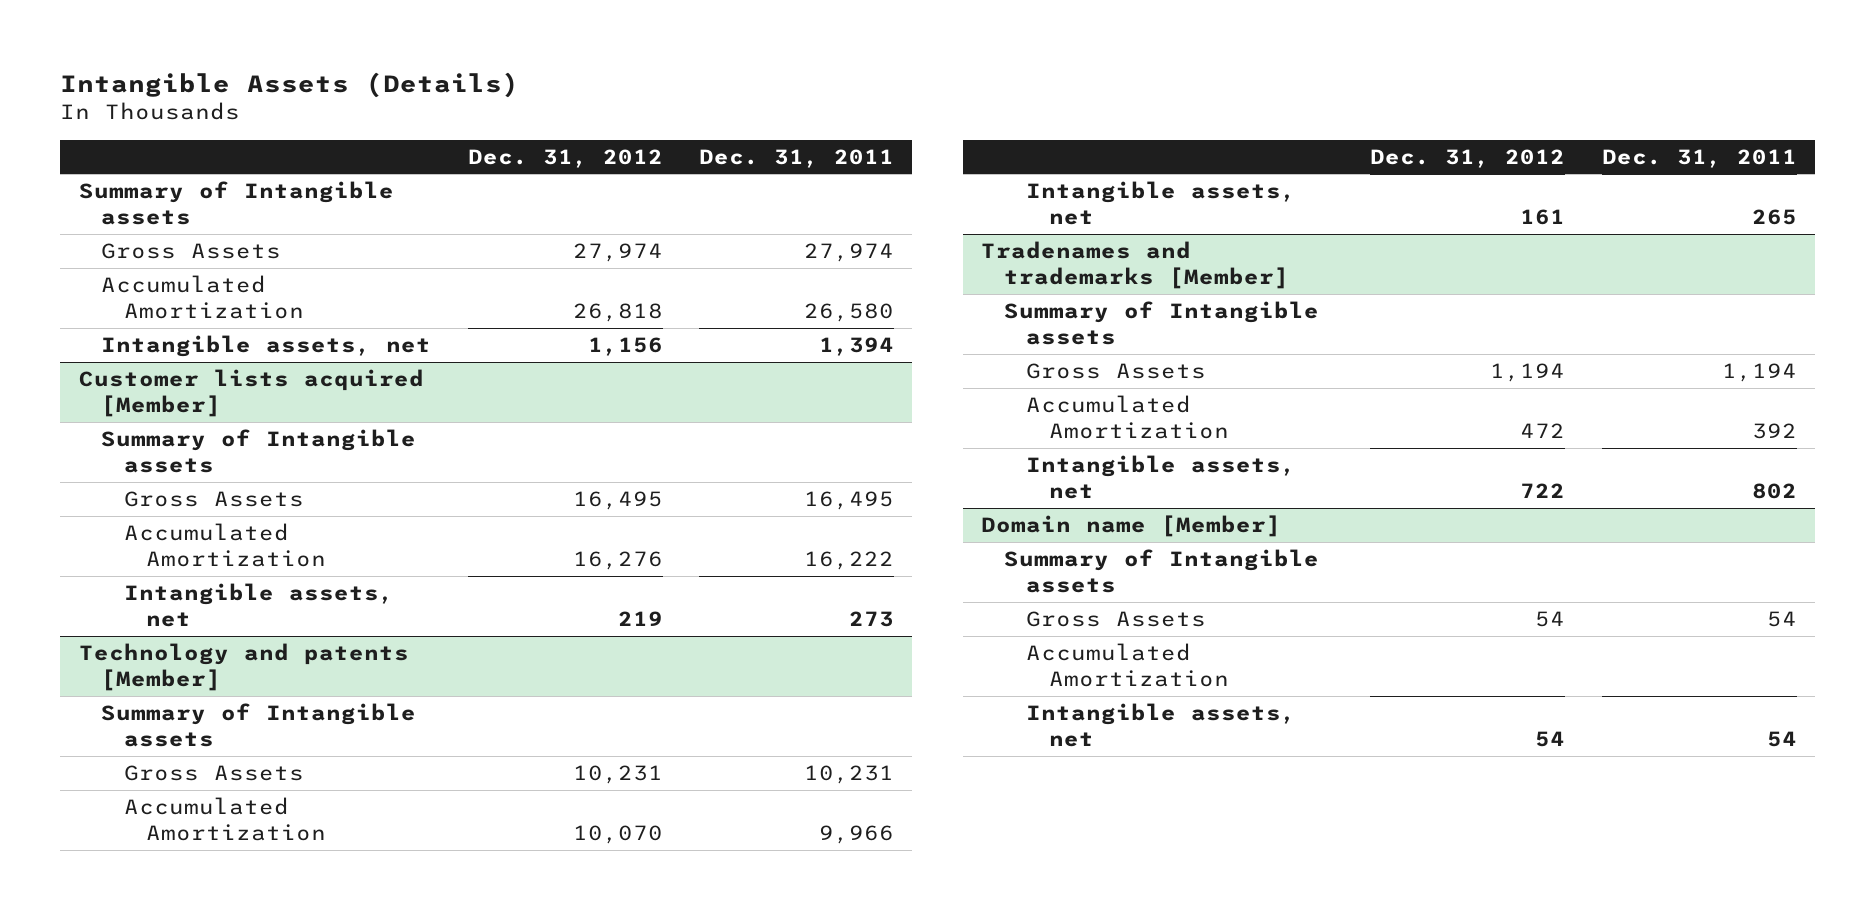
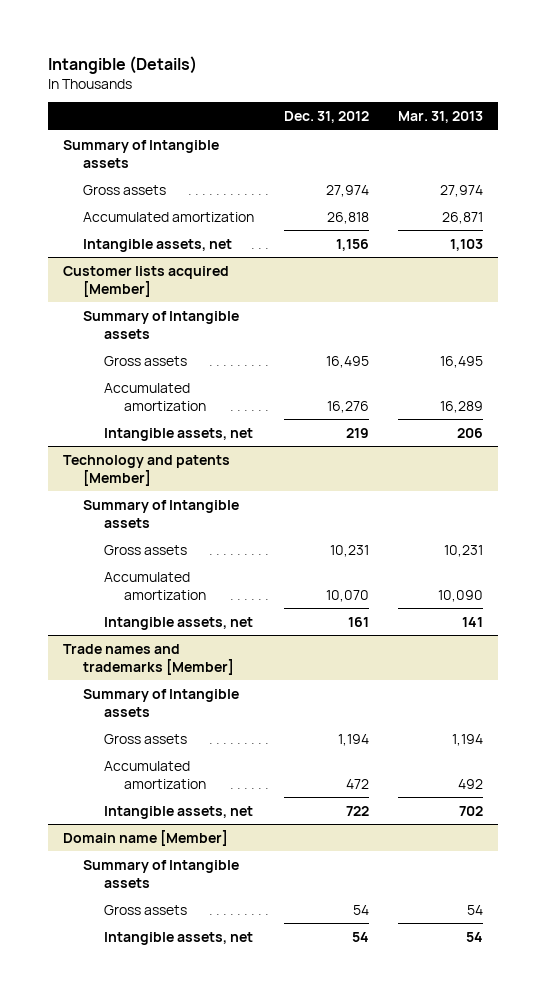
- Intangible Assets (Details)
+ Intangible (Details)
- | Dec. 31, 2012 | Dec. 31, 2011
+ | Dec. 31, 2012 | Mar. 31, 2013
- Gross Assets | 27,974 | 27,974
- Accumulated Amortization | 26,818 | 26,580
+ Gross assets | 27,974 | 27,974
+ Accumulated amortization | 26,818 | 26,871
@ Customer lists acquired [Member]
- Gross Assets | 16,495 | 16,495
- Accumulated Amortization | 16,276 | 16,222
+ Gross assets | 16,495 | 16,495
+ Accumulated amortization | 16,276 | 16,289
@ Technology and patents [Member]
- Gross Assets | 10,231 | 10,231
- Accumulated Amortization | 10,070 | 9,966
+ Gross assets | 10,231 | 10,231
+ Accumulated amortization | 10,070 | 10,090
- Tradenames and trademarks [Member]
+ Trade names and trademarks [Member]
- Gross Assets | 1,194 | 1,194
- Accumulated Amortization | 472 | 392
+ Gross assets | 1,194 | 1,194
+ Accumulated amortization | 472 | 492
@ Domain name [Member]
- Gross Assets | 54 | 54
- Accumulated Amortization
+ Gross assets | 54 | 54

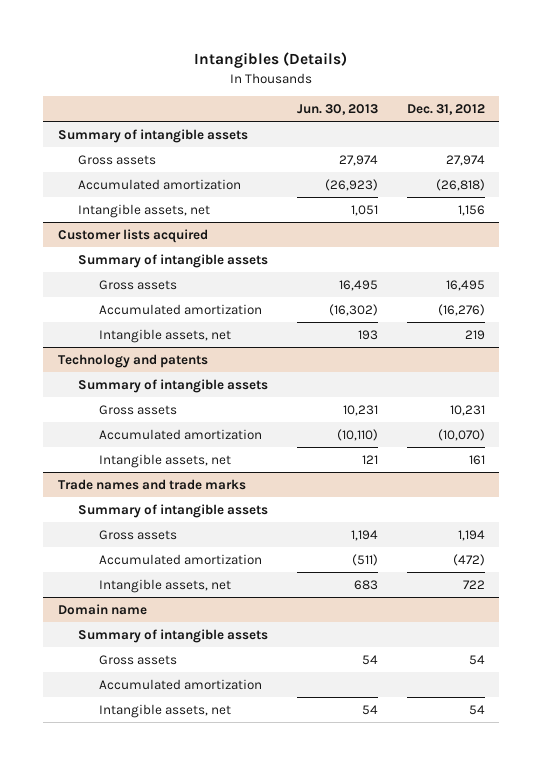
- Intangible (Details)
+ Intangibles (Details)
- | Dec. 31, 2012 | Mar. 31, 2013
+ | Jun. 30, 2013 | Dec. 31, 2012
- Summary of Intangible assets
+ Summary of intangible assets
- Accumulated amortization | 26,818 | 26,871
+ Accumulated amortization | (26,923) | (26,818)
- Customer lists acquired [Member]
- Summary of Intangible assets
+ Customer lists acquired
+ Summary of intangible assets
- Accumulated amortization | 16,276 | 16,289
+ Accumulated amortization | (16,302) | (16,276)
- Technology and patents [Member]
- Summary of Intangible assets
+ Technology and patents
+ Summary of intangible assets
- Accumulated amortization | 10,070 | 10,090
+ Accumulated amortization | (10,110) | (10,070)
- Trade names and trademarks [Member]
- Summary of Intangible assets
+ Trade names and trade marks
+ Summary of intangible assets
- Accumulated amortization | 472 | 492
+ Accumulated amortization | (511) | (472)
- Domain name [Member]
- Summary of Intangible assets
+ Domain name
+ Summary of intangible assets
+ Accumulated amortization

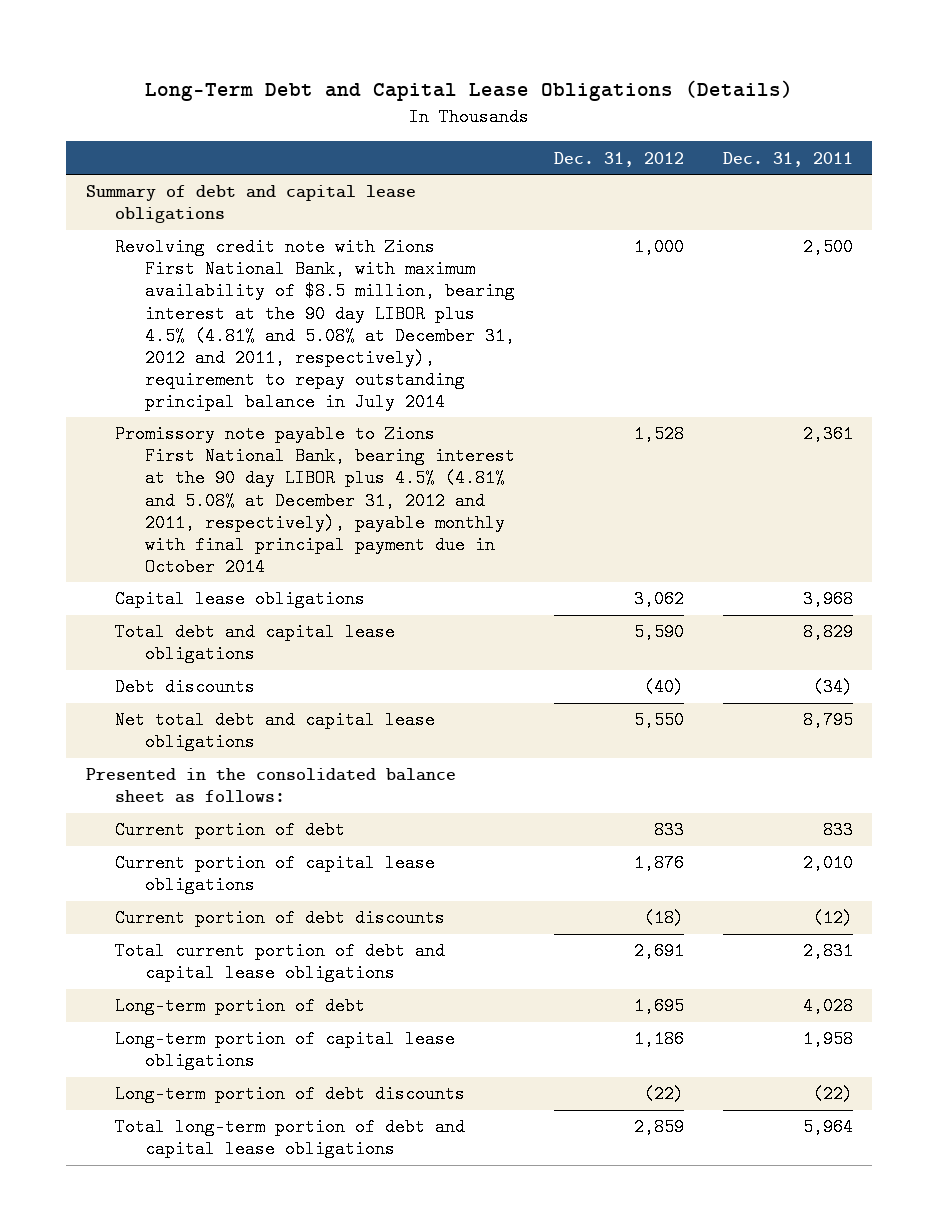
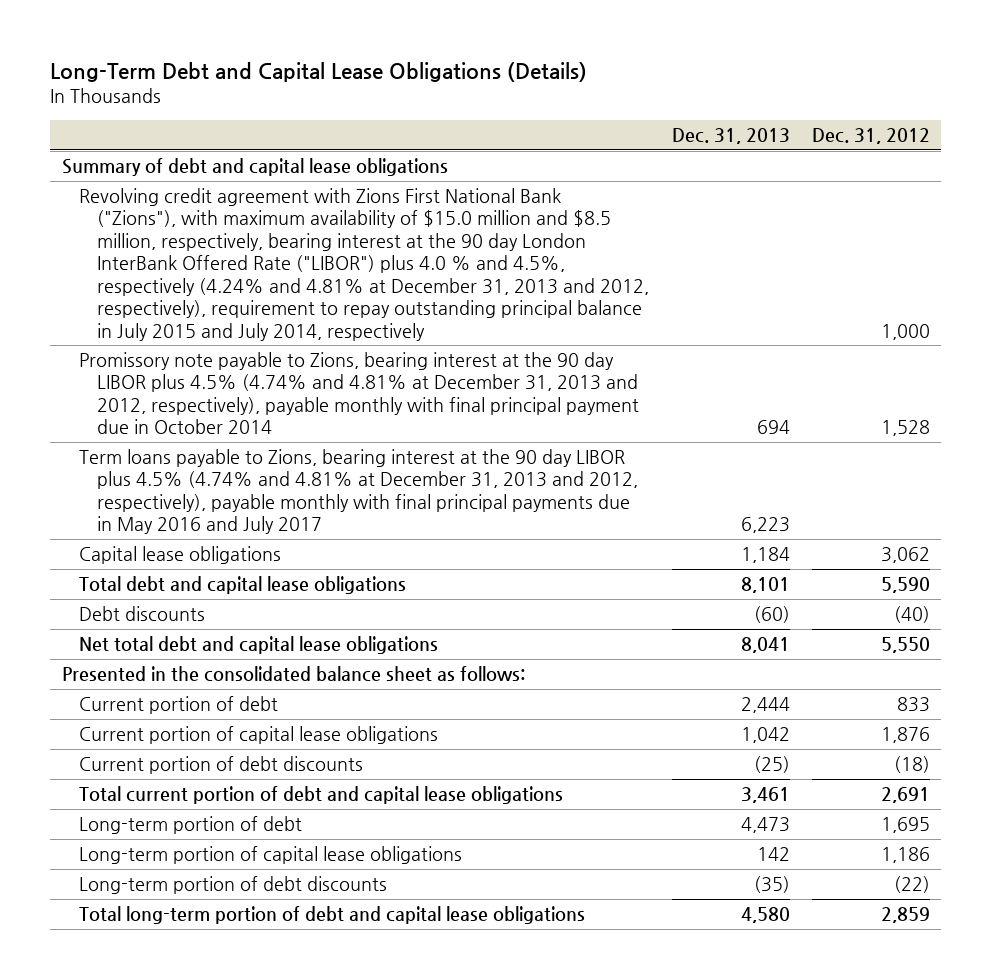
- | Dec. 31, 2012 | Dec. 31, 2011
+ | Dec. 31, 2013 | Dec. 31, 2012
- Revolving credit note with Zions First National Bank, with maximum availability of $8.5 million, bearing interest at the 90 day LIBOR plus 4.5% (4.81% and 5.08% at December 31, 2012 and 2011, respectively), requirement to repay outstanding principal balance in July 2014 | 1,000 | 2,500
- Promissory note payable to Zions First National Bank, bearing interest at the 90 day LIBOR plus 4.5% (4.81% and 5.08% at December 31, 2012 and 2011, respectively), payable monthly with final principal payment due in October 2014 | 1,528 | 2,361
+ Revolving credit agreement with Zions First National Bank ("Zions"), with maximum availability of $15.0 million and $8.5 million, respectively, bearing interest at the 90 day London InterBank Offered Rate ("LIBOR") plus 4.0 % and 4.5%, respectively (4.24% and 4.81% at December 31, 2013 and 2012, respectively), requirement to repay outstanding principal balance in July 2015 and July 2014, respectively | | 1,000
+ Promissory note payable to Zions, bearing interest at the 90 day LIBOR plus 4.5% (4.74% and 4.81% at December 31, 2013 and 2012, respectively), payable monthly with final principal payment due in October 2014 | 694 | 1,528
+ Term loans payable to Zions, bearing interest at the 90 day LIBOR plus 4.5% (4.74% and 4.81% at December 31, 2013 and 2012, respectively), payable monthly with final principal payments due in May 2016 and July 2017 | 6,223 |

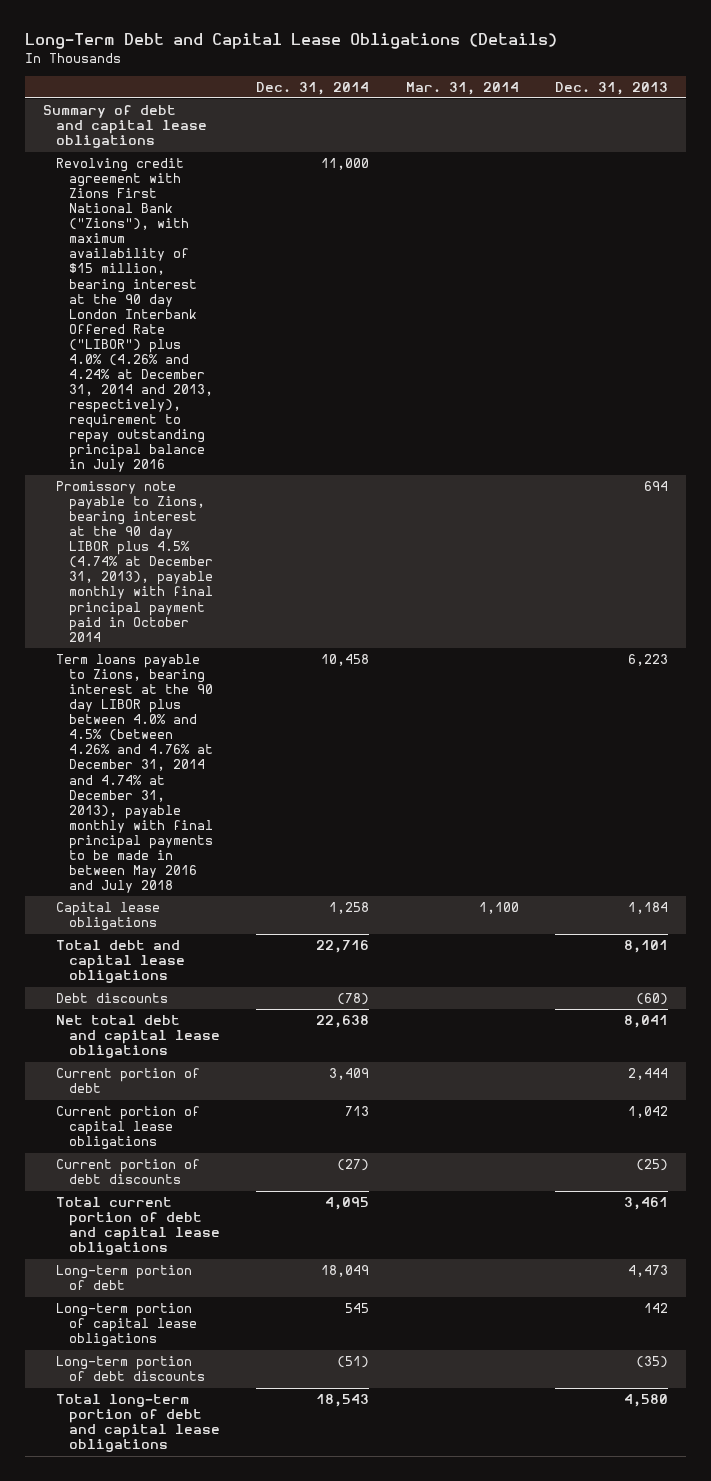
- | Dec. 31, 2013 | Dec. 31, 2012
+ | Dec. 31, 2014 | Mar. 31, 2014 | Dec. 31, 2013
- Revolving credit agreement with Zions First National Bank ("Zions"), with maximum availability of $15.0 million and $8.5 million, respectively, bearing interest at the 90 day London InterBank Offered Rate ("LIBOR") plus 4.0 % and 4.5%, respectively (4.24% and 4.81% at December 31, 2013 and 2012, respectively), requirement to repay outstanding principal balance in July 2015 and July 2014, respectively | | 1,000
- Promissory note payable to Zions, bearing interest at the 90 day LIBOR plus 4.5% (4.74% and 4.81% at December 31, 2013 and 2012, respectively), payable monthly with final principal payment due in October 2014 | 694 | 1,528
- Term loans payable to Zions, bearing interest at the 90 day LIBOR plus 4.5% (4.74% and 4.81% at December 31, 2013 and 2012, respectively), payable monthly with final principal payments due in May 2016 and July 2017 | 6,223 |
+ Revolving credit agreement with Zions First National Bank ("Zions"), with maximum availability of $15 million, bearing interest at the 90 day London Interbank Offered Rate ("LIBOR") plus 4.0% (4.26% and 4.24% at December 31, 2014 and 2013, respectively), requirement to repay outstanding principal balance in July 2016 | 11,000 | |
+ Promissory note payable to Zions, bearing interest at the 90 day LIBOR plus 4.5% (4.74% at December 31, 2013), payable monthly with final principal payment paid in October 2014 | | | 694
+ Term loans payable to Zions, bearing interest at the 90 day LIBOR plus between 4.0% and 4.5% (between 4.26% and 4.76% at December 31, 2014 and 4.74% at December 31, 2013), payable monthly with final principal payments to be made in between May 2016 and July 2018 | 10,458 | | 6,223
- Presented in the consolidated balance sheet as follows:

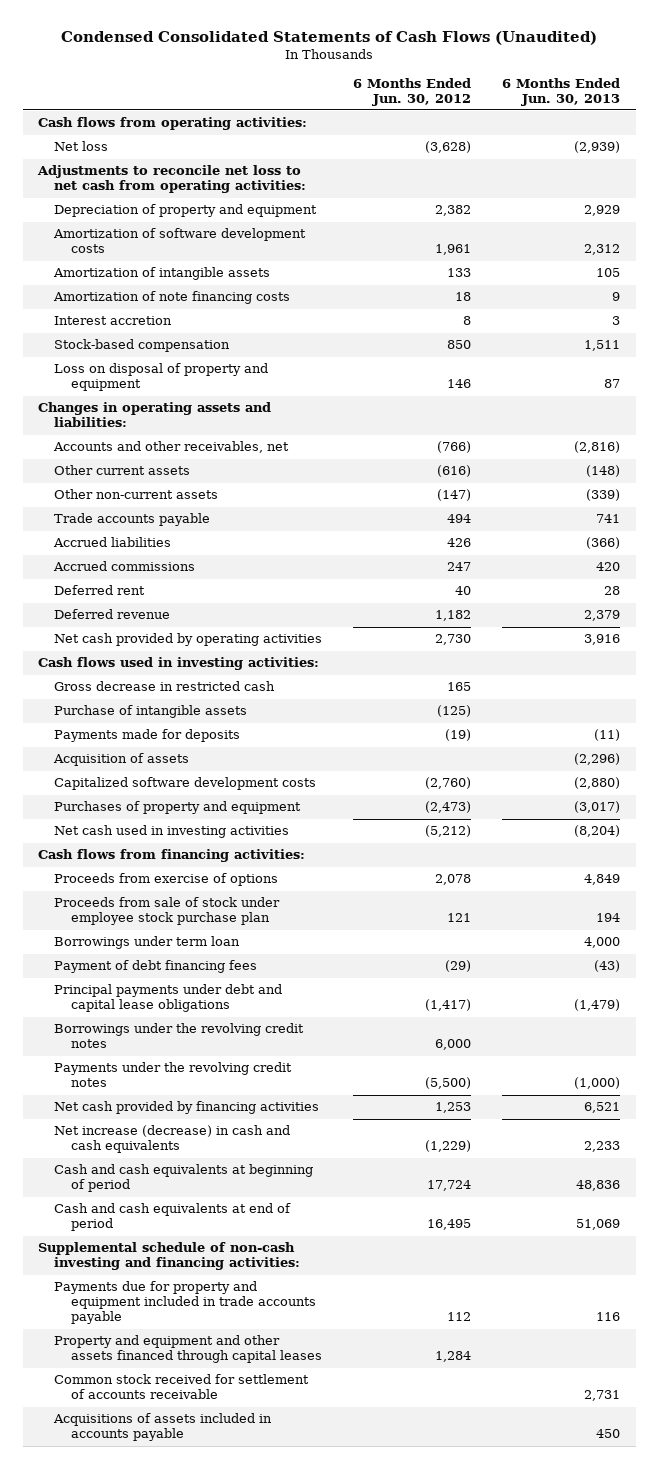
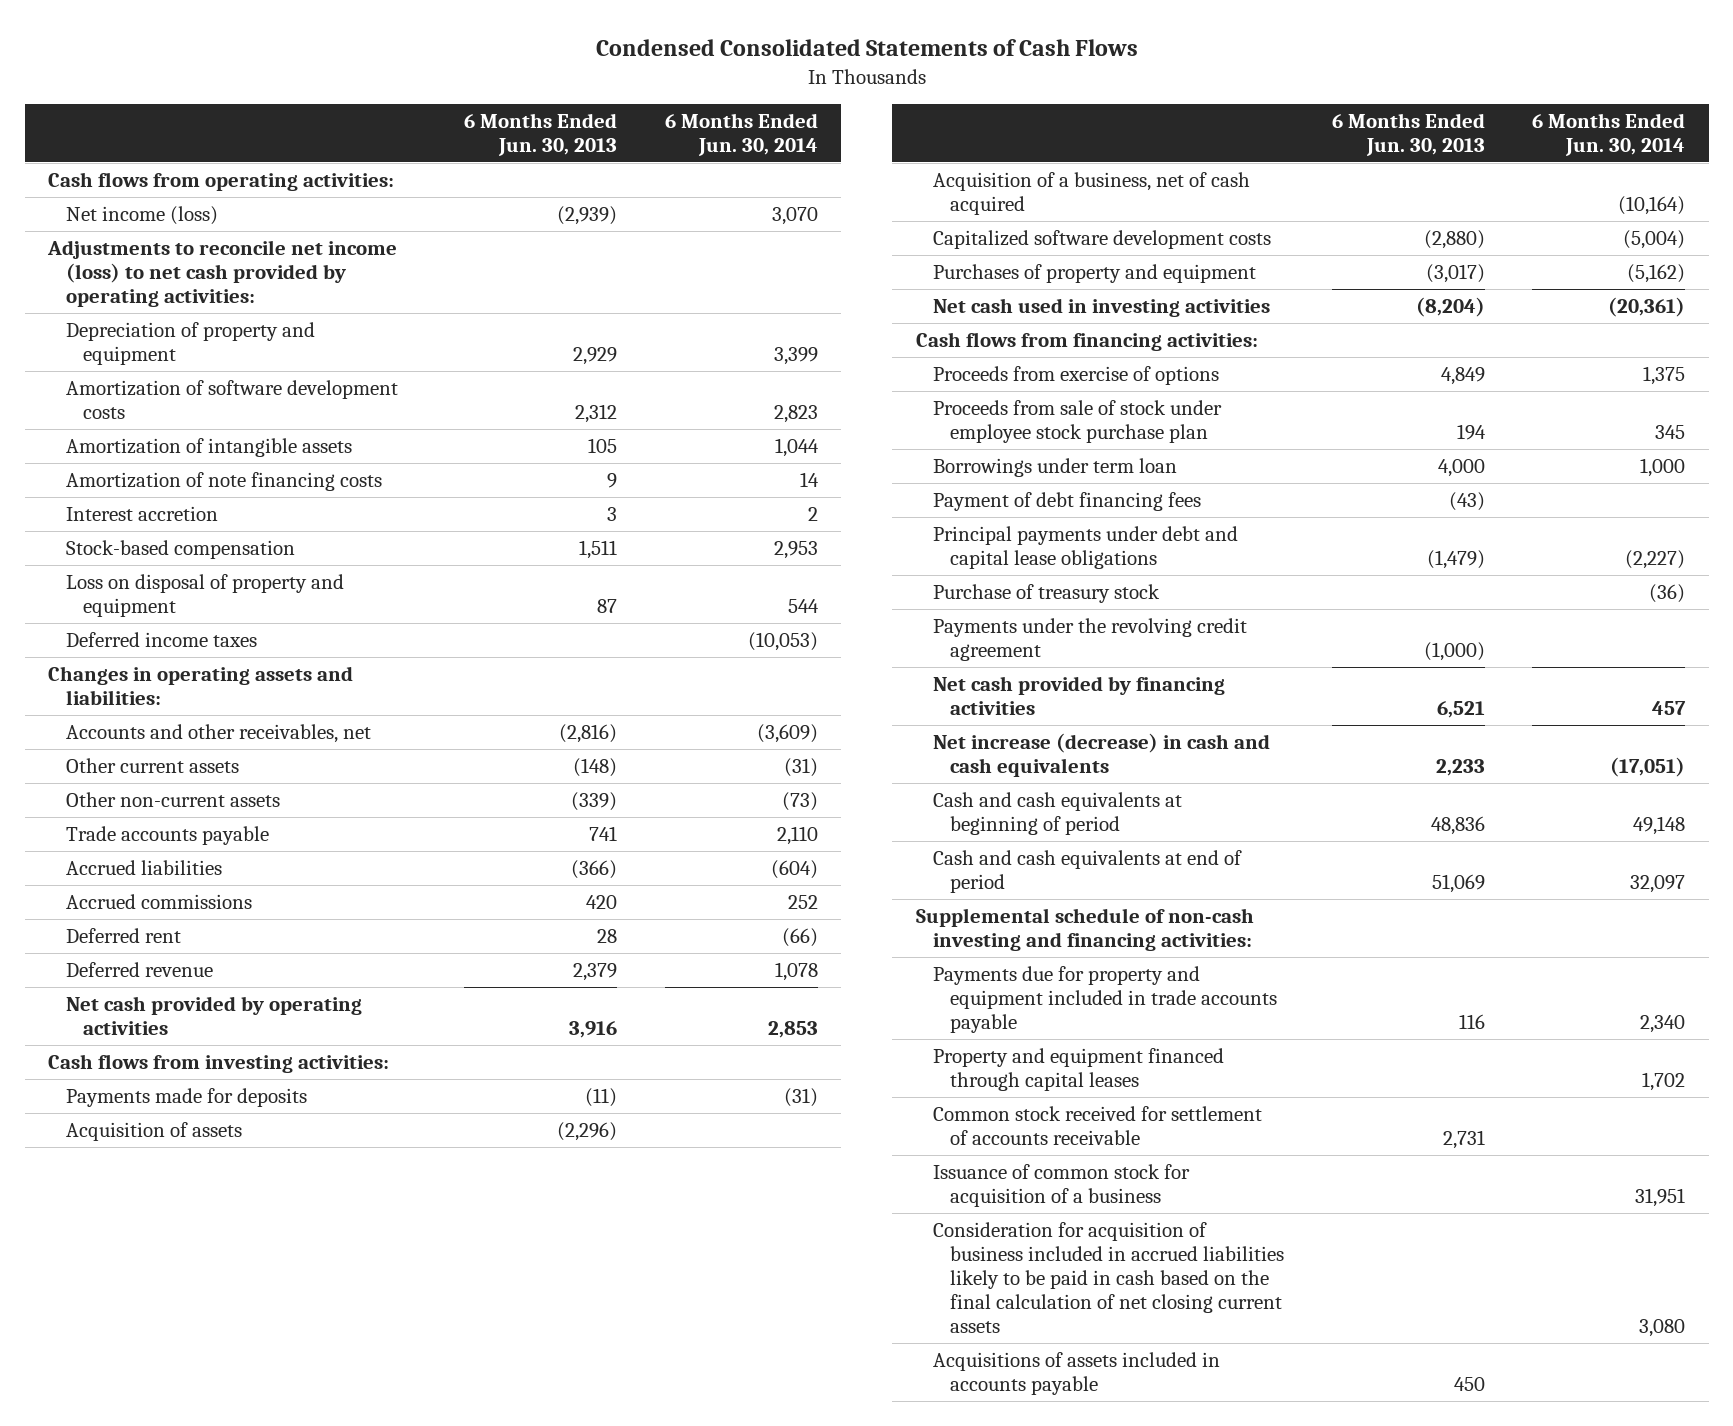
- Condensed Consolidated Statements of Cash Flows (Unaudited)
+ Condensed Consolidated Statements of Cash Flows
- | 6 Months Ended Jun. 30, 2012 | 6 Months Ended Jun. 30, 2013
+ | 6 Months Ended Jun. 30, 2013 | 6 Months Ended Jun. 30, 2014
- Net loss | (3,628) | (2,939)
- Adjustments to reconcile net loss to net cash from operating activities:
+ Net income (loss) | (2,939) | 3,070
+ Adjustments to reconcile net income (loss) to net cash provided by operating activities:
+ Deferred income taxes | | (10,053)
- Cash flows used in investing activities:
- Gross decrease in restricted cash | 165 |
- Purchase of intangible assets | (125) |
+ Cash flows from investing activities:
+ Acquisition of a business, net of cash acquired | | (10,164)
- Borrowings under the revolving credit notes | 6,000 |
- Payments under the revolving credit notes | (5,500) | (1,000)
+ Purchase of treasury stock | | (36)
+ Payments under the revolving credit agreement | (1,000) |
- Property and equipment and other assets financed through capital leases | 1,284 |
+ Property and equipment financed through capital leases | | 1,702
+ Issuance of common stock for acquisition of a business | | 31,951
+ Consideration for acquisition of business included in accrued liabilities likely to be paid in cash based on the final calculation of net closing current assets | | 3,080

